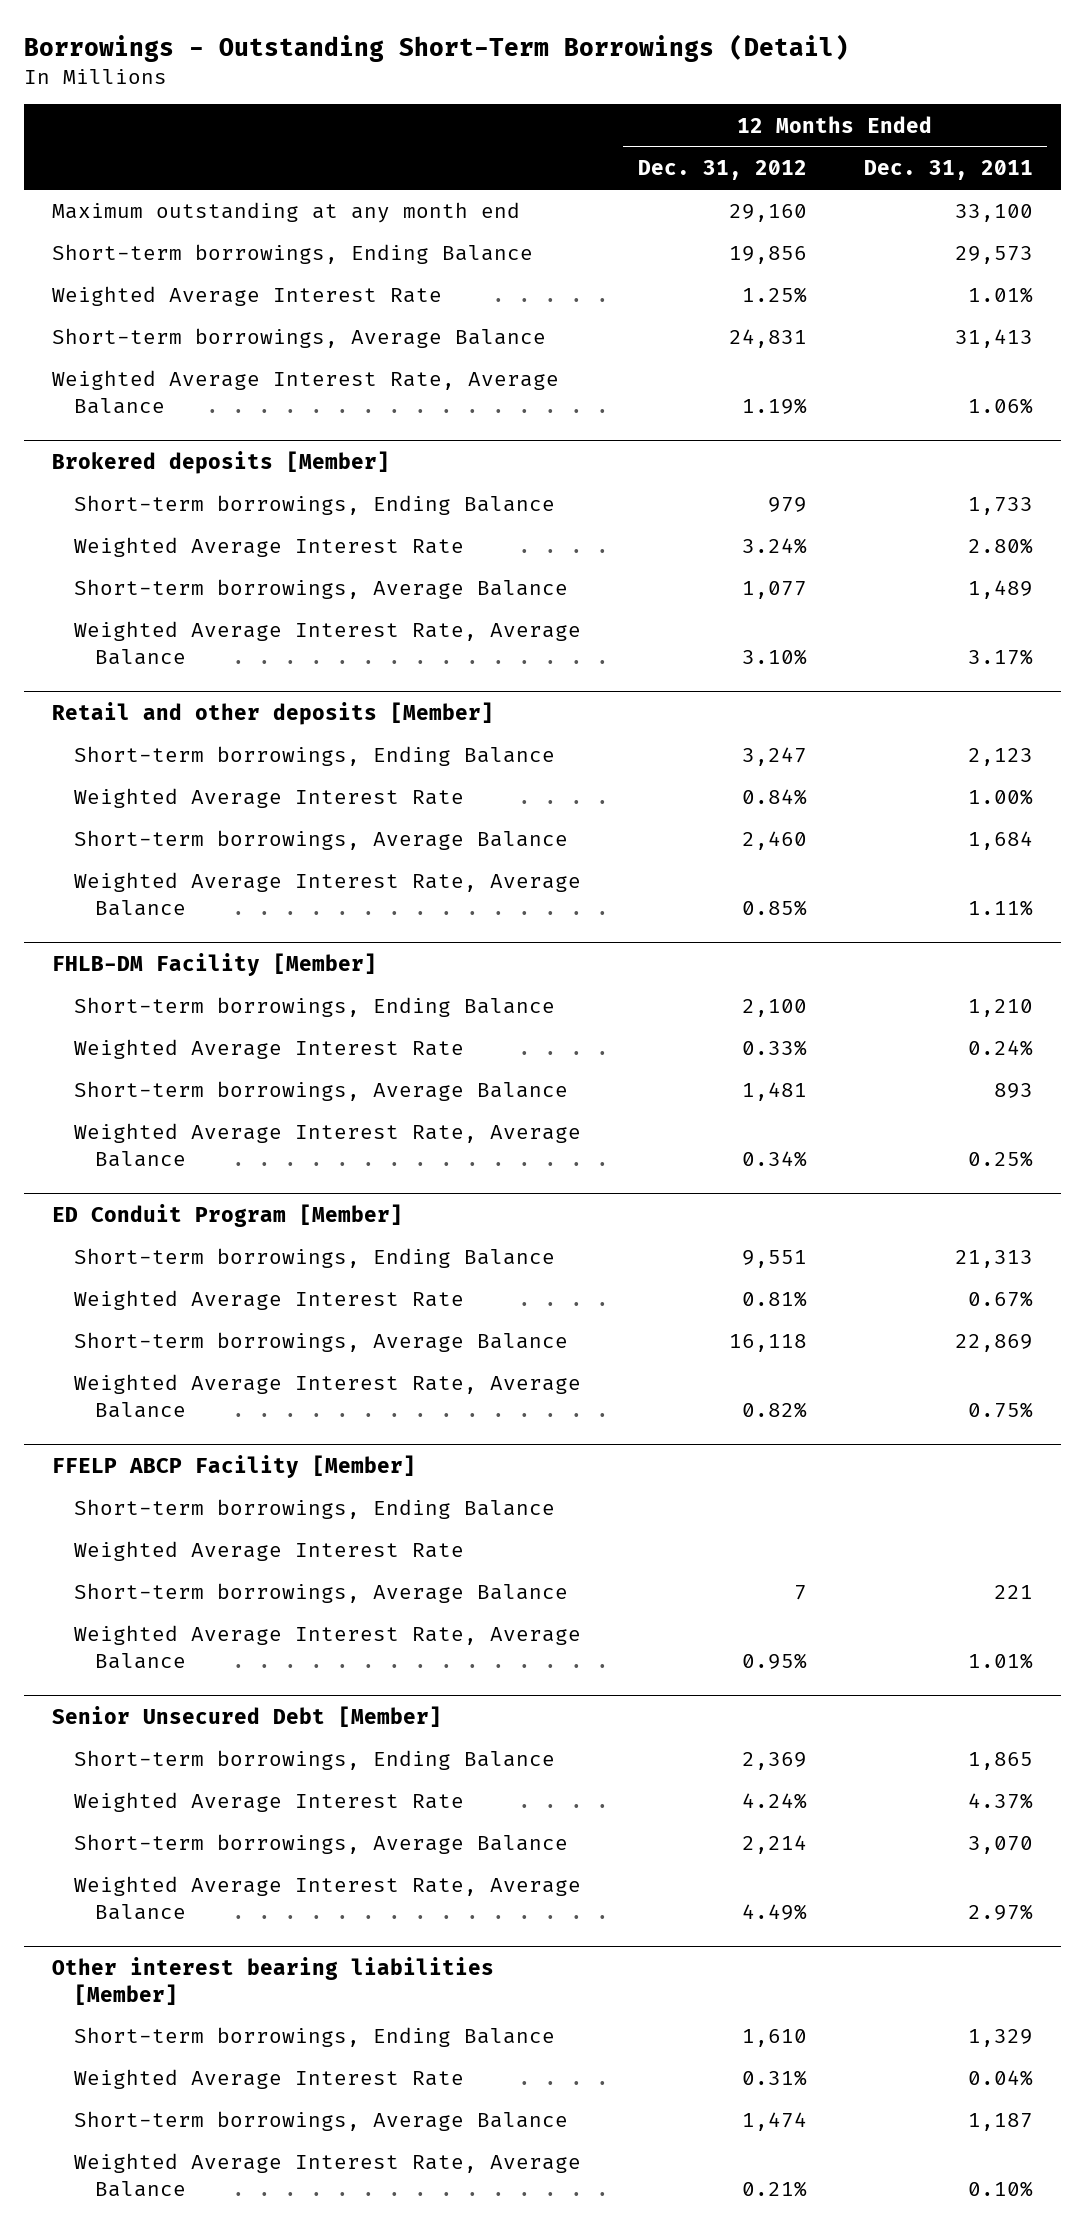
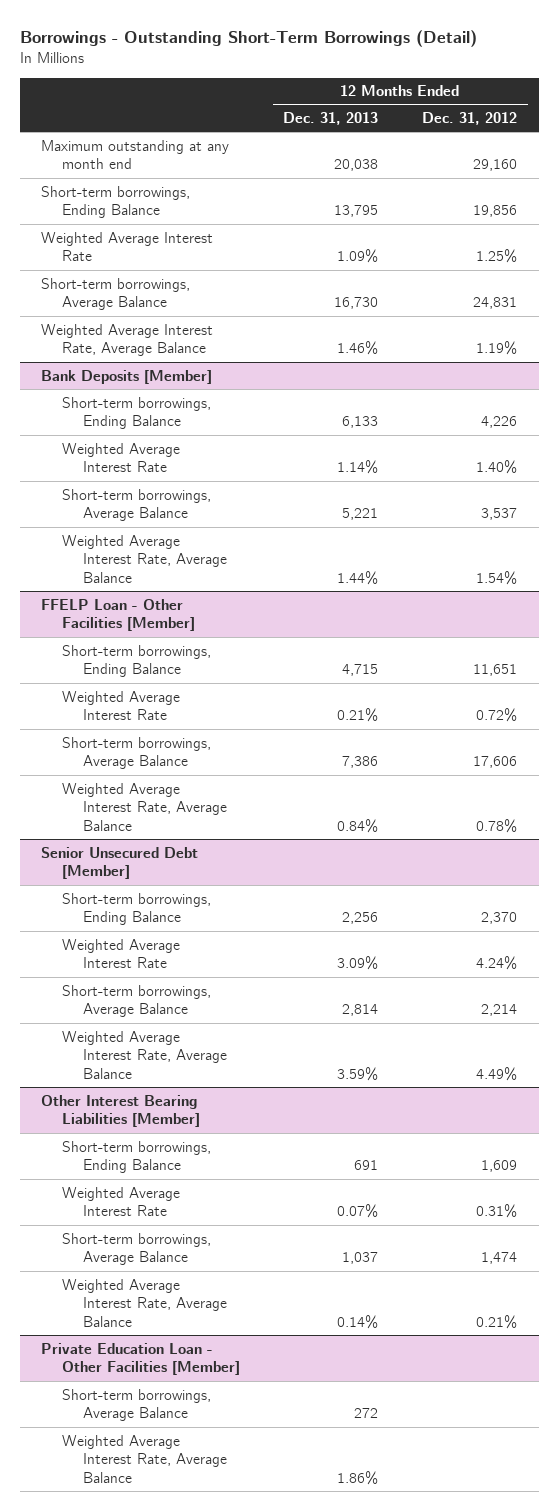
- | 12 Months Ended Dec. 31, 2012 | 12 Months Ended Dec. 31, 2011
+ | 12 Months Ended Dec. 31, 2013 | 12 Months Ended Dec. 31, 2012
- Brokered deposits [Member]
- Short-term borrowings, Ending Balance | 979 | 1,733
- Weighted Average Interest Rate | 3.24% | 2.80%
- Short-term borrowings, Average Balance | 1,077 | 1,489
- Weighted Average Interest Rate, Average Balance | 3.10% | 3.17%
- Retail and other deposits [Member]
- Short-term borrowings, Ending Balance | 3,247 | 2,123
- Weighted Average Interest Rate | 0.84% | 1.00%
- Short-term borrowings, Average Balance | 2,460 | 1,684
- Weighted Average Interest Rate, Average Balance | 0.85% | 1.11%
- FHLB-DM Facility [Member]
- Short-term borrowings, Ending Balance | 2,100 | 1,210
- Weighted Average Interest Rate | 0.33% | 0.24%
- Short-term borrowings, Average Balance | 1,481 | 893
- Weighted Average Interest Rate, Average Balance | 0.34% | 0.25%
- ED Conduit Program [Member]
- Short-term borrowings, Ending Balance | 9,551 | 21,313
- Weighted Average Interest Rate | 0.81% | 0.67%
- Short-term borrowings, Average Balance | 16,118 | 22,869
- Weighted Average Interest Rate, Average Balance | 0.82% | 0.75%
- FFELP ABCP Facility [Member]
- Short-term borrowings, Ending Balance
- Weighted Average Interest Rate
- Short-term borrowings, Average Balance | 7 | 221
- Weighted Average Interest Rate, Average Balance | 0.95% | 1.01%
+ Bank Deposits [Member]
+ Short-term borrowings, Ending Balance | 6,133 | 4,226
+ Weighted Average Interest Rate | 1.14% | 1.40%
+ Short-term borrowings, Average Balance | 5,221 | 3,537
+ Weighted Average Interest Rate, Average Balance | 1.44% | 1.54%
+ FFELP Loan - Other Facilities [Member]
+ Short-term borrowings, Ending Balance | 4,715 | 11,651
+ Weighted Average Interest Rate | 0.21% | 0.72%
+ Short-term borrowings, Average Balance | 7,386 | 17,606
+ Weighted Average Interest Rate, Average Balance | 0.84% | 0.78%
@ Senior Unsecured Debt [Member]
- Short-term borrowings, Ending Balance | 2,369 | 1,865
+ Short-term borrowings, Ending Balance | 2,256 | 2,370
- Other interest bearing liabilities [Member]
- Short-term borrowings, Ending Balance | 1,610 | 1,329
+ Other Interest Bearing Liabilities [Member]
+ Short-term borrowings, Ending Balance | 691 | 1,609
+ Private Education Loan - Other Facilities [Member]
+ Short-term borrowings, Average Balance | 272 |
+ Weighted Average Interest Rate, Average Balance | 1.86% |

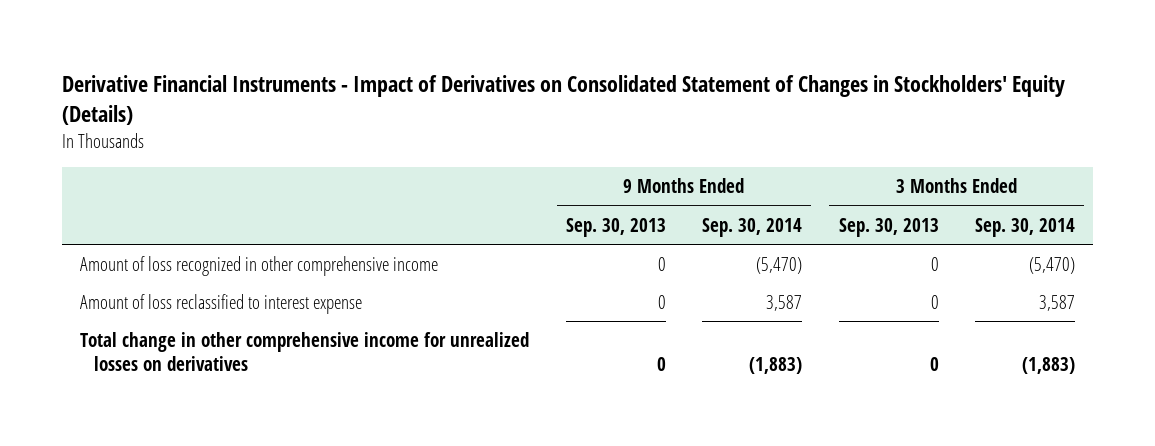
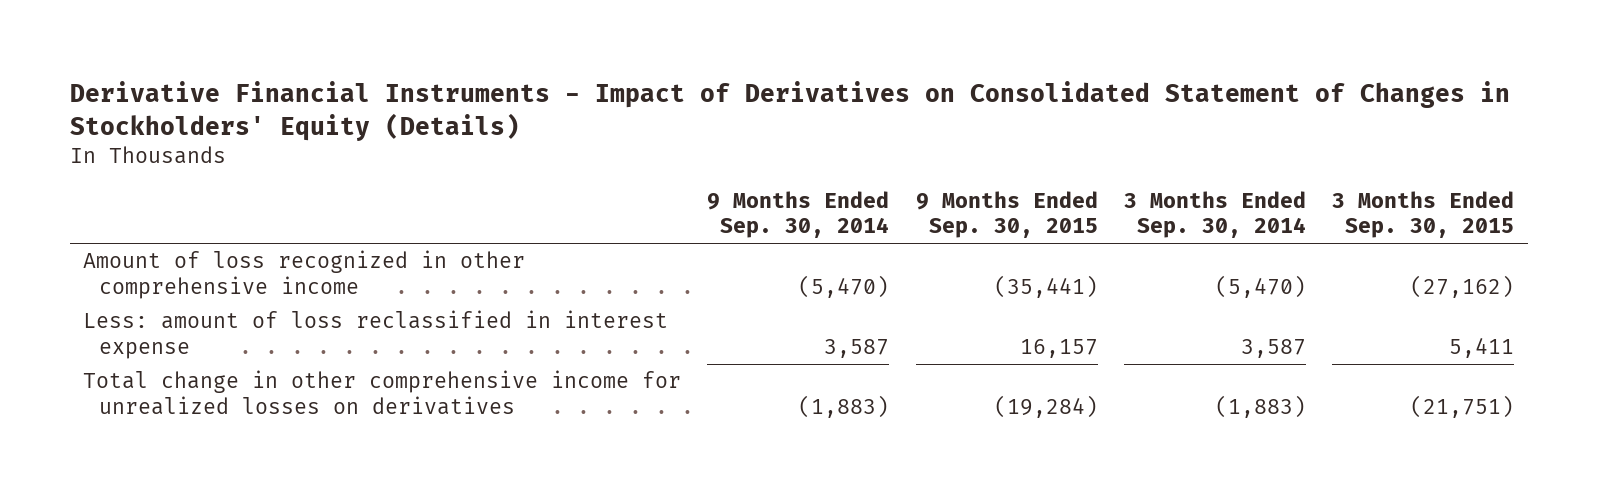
- | 9 Months Ended Sep. 30, 2013 | 9 Months Ended Sep. 30, 2014 | 3 Months Ended Sep. 30, 2013 | 3 Months Ended Sep. 30, 2014
+ | 9 Months Ended Sep. 30, 2014 | 9 Months Ended Sep. 30, 2015 | 3 Months Ended Sep. 30, 2014 | 3 Months Ended Sep. 30, 2015
- Amount of loss reclassified to interest expense | 0 | 3,587 | 0 | 3,587
+ Less: amount of loss reclassified in interest expense | 3,587 | 16,157 | 3,587 | 5,411

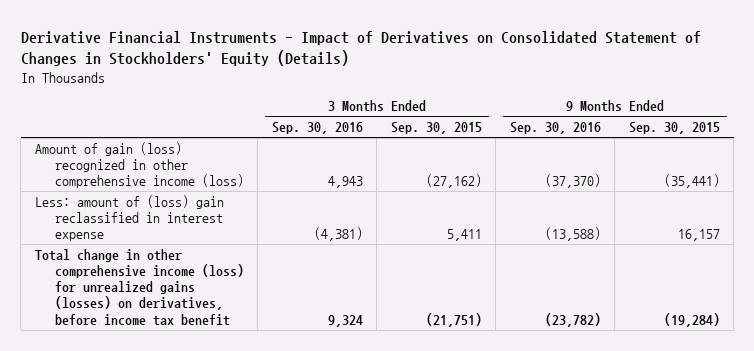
- | 9 Months Ended Sep. 30, 2014 | 9 Months Ended Sep. 30, 2015 | 3 Months Ended Sep. 30, 2014 | 3 Months Ended Sep. 30, 2015
+ | 3 Months Ended Sep. 30, 2016 | 3 Months Ended Sep. 30, 2015 | 9 Months Ended Sep. 30, 2016 | 9 Months Ended Sep. 30, 2015
- Amount of loss recognized in other comprehensive income | (5,470) | (35,441) | (5,470) | (27,162)
- Less: amount of loss reclassified in interest expense | 3,587 | 16,157 | 3,587 | 5,411
- Total change in other comprehensive income for unrealized losses on derivatives | (1,883) | (19,284) | (1,883) | (21,751)
+ Amount of gain (loss) recognized in other comprehensive income (loss) | 4,943 | (27,162) | (37,370) | (35,441)
+ Less: amount of (loss) gain reclassified in interest expense | (4,381) | 5,411 | (13,588) | 16,157
+ Total change in other comprehensive income (loss) for unrealized gains (losses) on derivatives, before income tax benefit | 9,324 | (21,751) | (23,782) | (19,284)

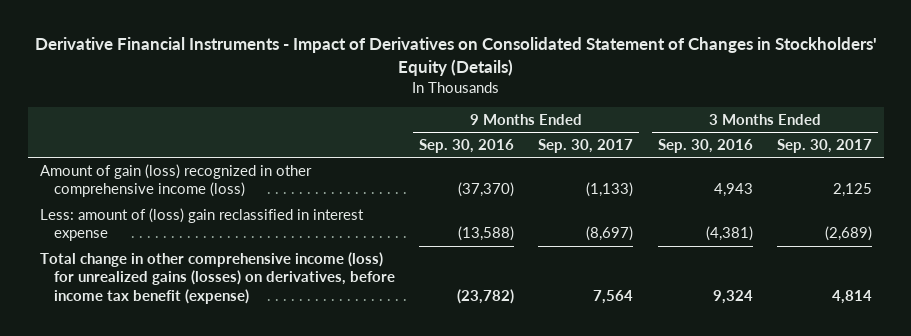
- | 3 Months Ended Sep. 30, 2016 | 3 Months Ended Sep. 30, 2015 | 9 Months Ended Sep. 30, 2016 | 9 Months Ended Sep. 30, 2015
+ | 9 Months Ended Sep. 30, 2016 | 9 Months Ended Sep. 30, 2017 | 3 Months Ended Sep. 30, 2016 | 3 Months Ended Sep. 30, 2017
- Total change in other comprehensive income (loss) for unrealized gains (losses) on derivatives, before income tax benefit | 9,324 | (21,751) | (23,782) | (19,284)
+ Total change in other comprehensive income (loss) for unrealized gains (losses) on derivatives, before income tax benefit (expense) | (23,782) | 7,564 | 9,324 | 4,814

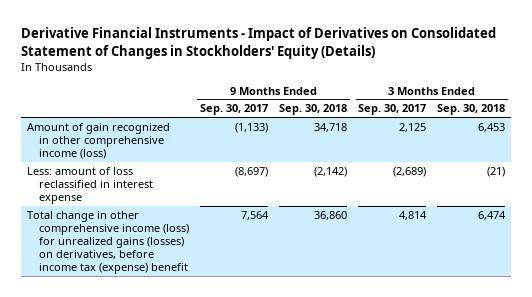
- | 9 Months Ended Sep. 30, 2016 | 9 Months Ended Sep. 30, 2017 | 3 Months Ended Sep. 30, 2016 | 3 Months Ended Sep. 30, 2017
+ | 9 Months Ended Sep. 30, 2017 | 9 Months Ended Sep. 30, 2018 | 3 Months Ended Sep. 30, 2017 | 3 Months Ended Sep. 30, 2018
- Amount of gain (loss) recognized in other comprehensive income (loss) | (37,370) | (1,133) | 4,943 | 2,125
- Less: amount of (loss) gain reclassified in interest expense | (13,588) | (8,697) | (4,381) | (2,689)
- Total change in other comprehensive income (loss) for unrealized gains (losses) on derivatives, before income tax benefit (expense) | (23,782) | 7,564 | 9,324 | 4,814
+ Amount of gain recognized in other comprehensive income (loss) | (1,133) | 34,718 | 2,125 | 6,453
+ Less: amount of loss reclassified in interest expense | (8,697) | (2,142) | (2,689) | (21)
+ Total change in other comprehensive income (loss) for unrealized gains (losses) on derivatives, before income tax (expense) benefit | 7,564 | 36,860 | 4,814 | 6,474

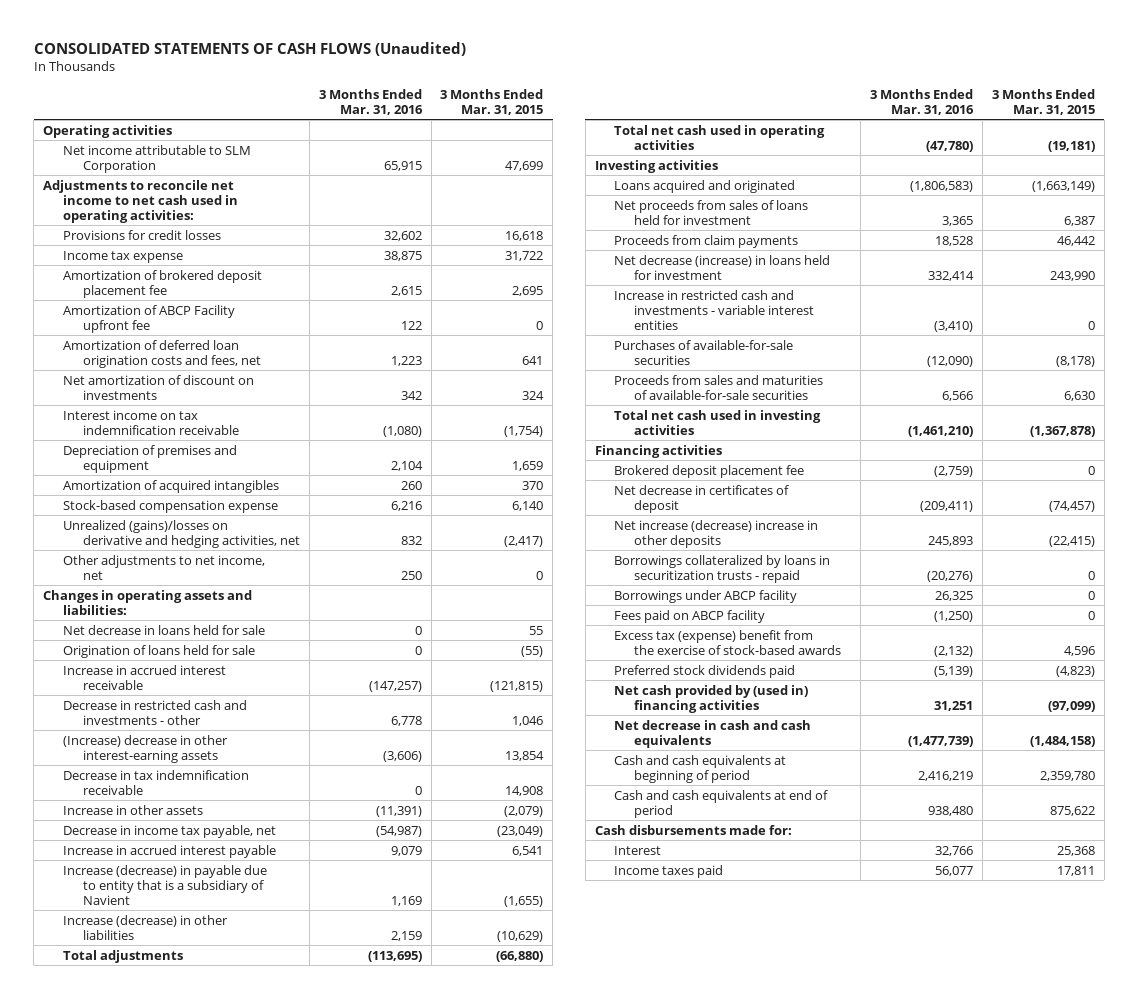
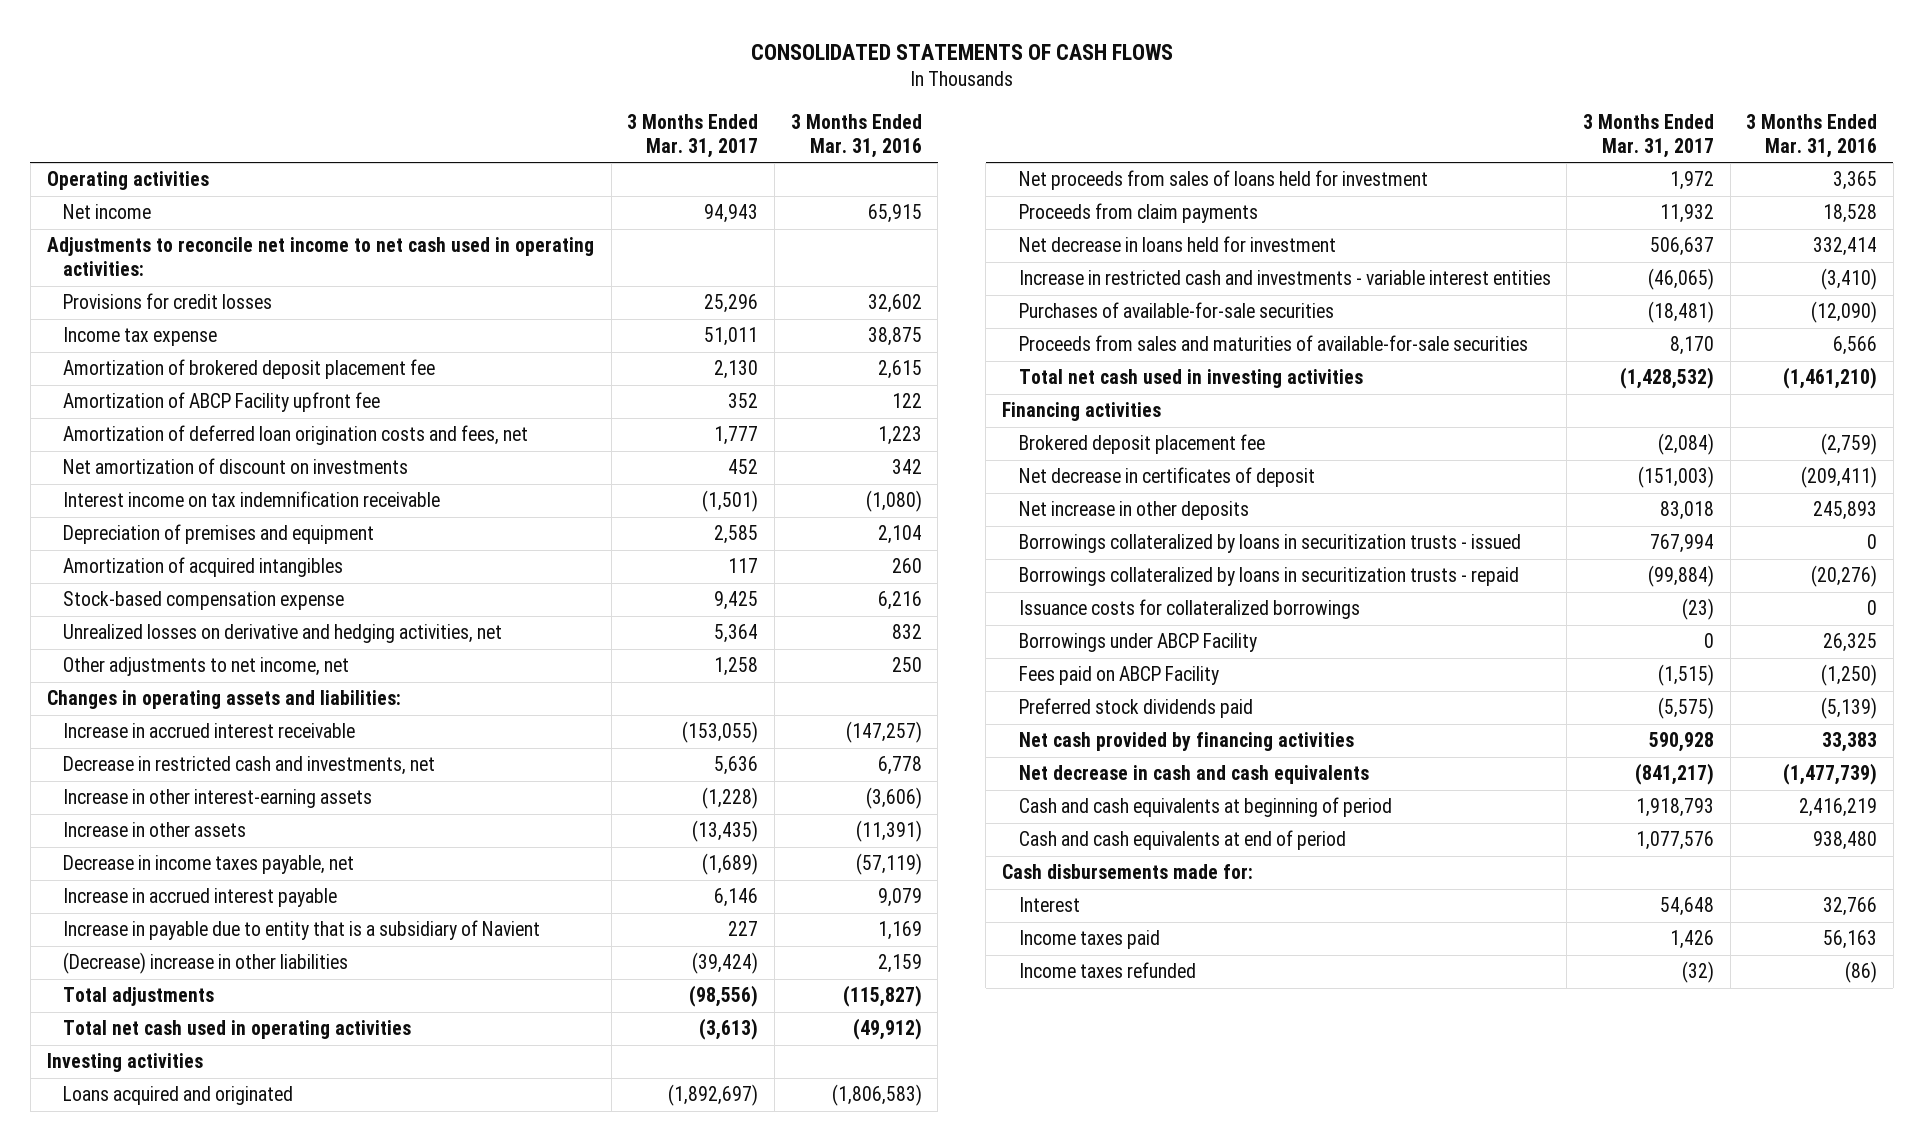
- CONSOLIDATED STATEMENTS OF CASH FLOWS (Unaudited)
+ CONSOLIDATED STATEMENTS OF CASH FLOWS
- | 3 Months Ended Mar. 31, 2016 | 3 Months Ended Mar. 31, 2015
+ | 3 Months Ended Mar. 31, 2017 | 3 Months Ended Mar. 31, 2016
- Net income attributable to SLM Corporation | 65,915 | 47,699
+ Net income | 94,943 | 65,915
- Unrealized (gains)/losses on derivative and hedging activities, net | 832 | (2,417)
+ Unrealized losses on derivative and hedging activities, net | 5,364 | 832
- Net decrease in loans held for sale | 0 | 55
- Origination of loans held for sale | 0 | (55)
- Decrease in restricted cash and investments - other | 6,778 | 1,046
- (Increase) decrease in other interest-earning assets | (3,606) | 13,854
- Decrease in tax indemnification receivable | 0 | 14,908
+ Decrease in restricted cash and investments, net | 5,636 | 6,778
+ Increase in other interest-earning assets | (1,228) | (3,606)
- Decrease in income tax payable, net | (54,987) | (23,049)
+ Decrease in income taxes payable, net | (1,689) | (57,119)
- Increase (decrease) in payable due to entity that is a subsidiary of Navient | 1,169 | (1,655)
- Increase (decrease) in other liabilities | 2,159 | (10,629)
- Total adjustments | (113,695) | (66,880)
- Total net cash used in operating activities | (47,780) | (19,181)
+ Increase in payable due to entity that is a subsidiary of Navient | 227 | 1,169
+ (Decrease) increase in other liabilities | (39,424) | 2,159
+ Total adjustments | (98,556) | (115,827)
+ Total net cash used in operating activities | (3,613) | (49,912)
- Net decrease (increase) in loans held for investment | 332,414 | 243,990
+ Net decrease in loans held for investment | 506,637 | 332,414
- Net increase (decrease) increase in other deposits | 245,893 | (22,415)
+ Net increase in other deposits | 83,018 | 245,893
+ Borrowings collateralized by loans in securitization trusts - issued | 767,994 | 0
- Borrowings under ABCP facility | 26,325 | 0
- Fees paid on ABCP facility | (1,250) | 0
- Excess tax (expense) benefit from the exercise of stock-based awards | (2,132) | 4,596
+ Issuance costs for collateralized borrowings | (23) | 0
+ Borrowings under ABCP Facility | 0 | 26,325
+ Fees paid on ABCP Facility | (1,515) | (1,250)
- Net cash provided by (used in) financing activities | 31,251 | (97,099)
+ Net cash provided by financing activities | 590,928 | 33,383
- Income taxes paid | 56,077 | 17,811
+ Income taxes paid | 1,426 | 56,163
+ Income taxes refunded | (32) | (86)

